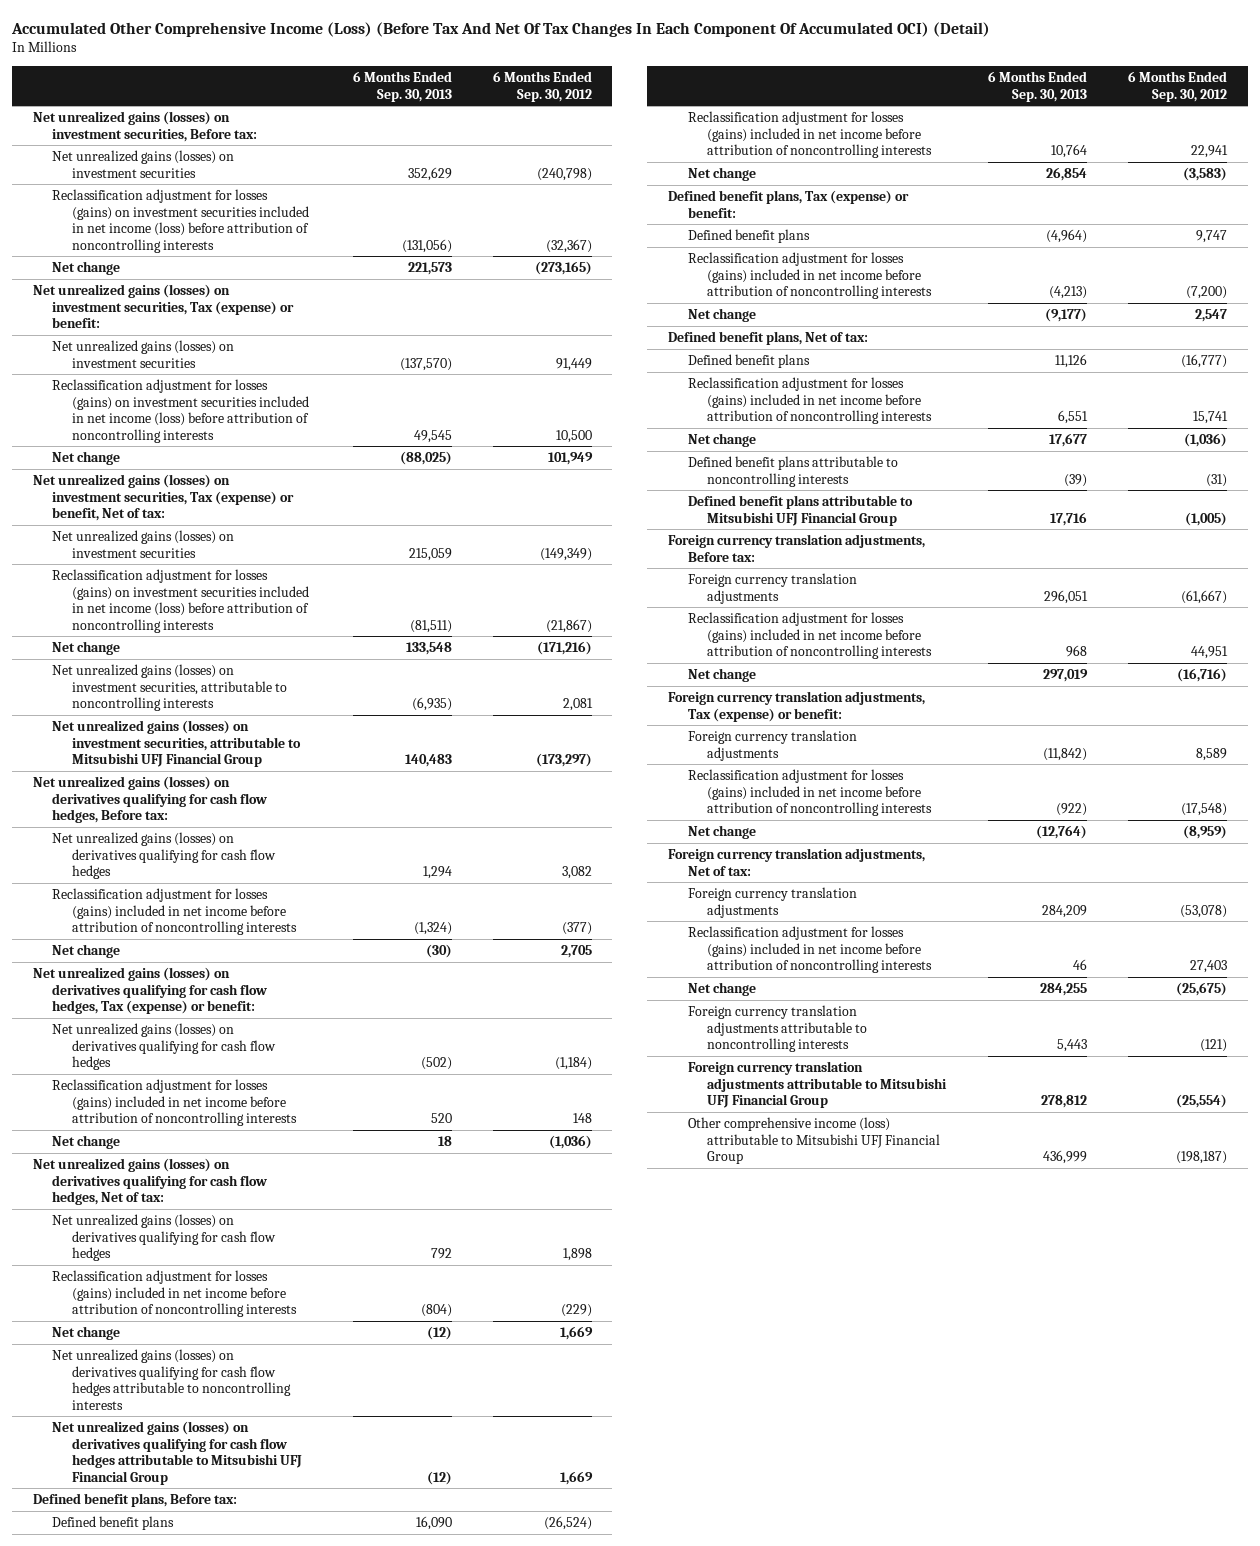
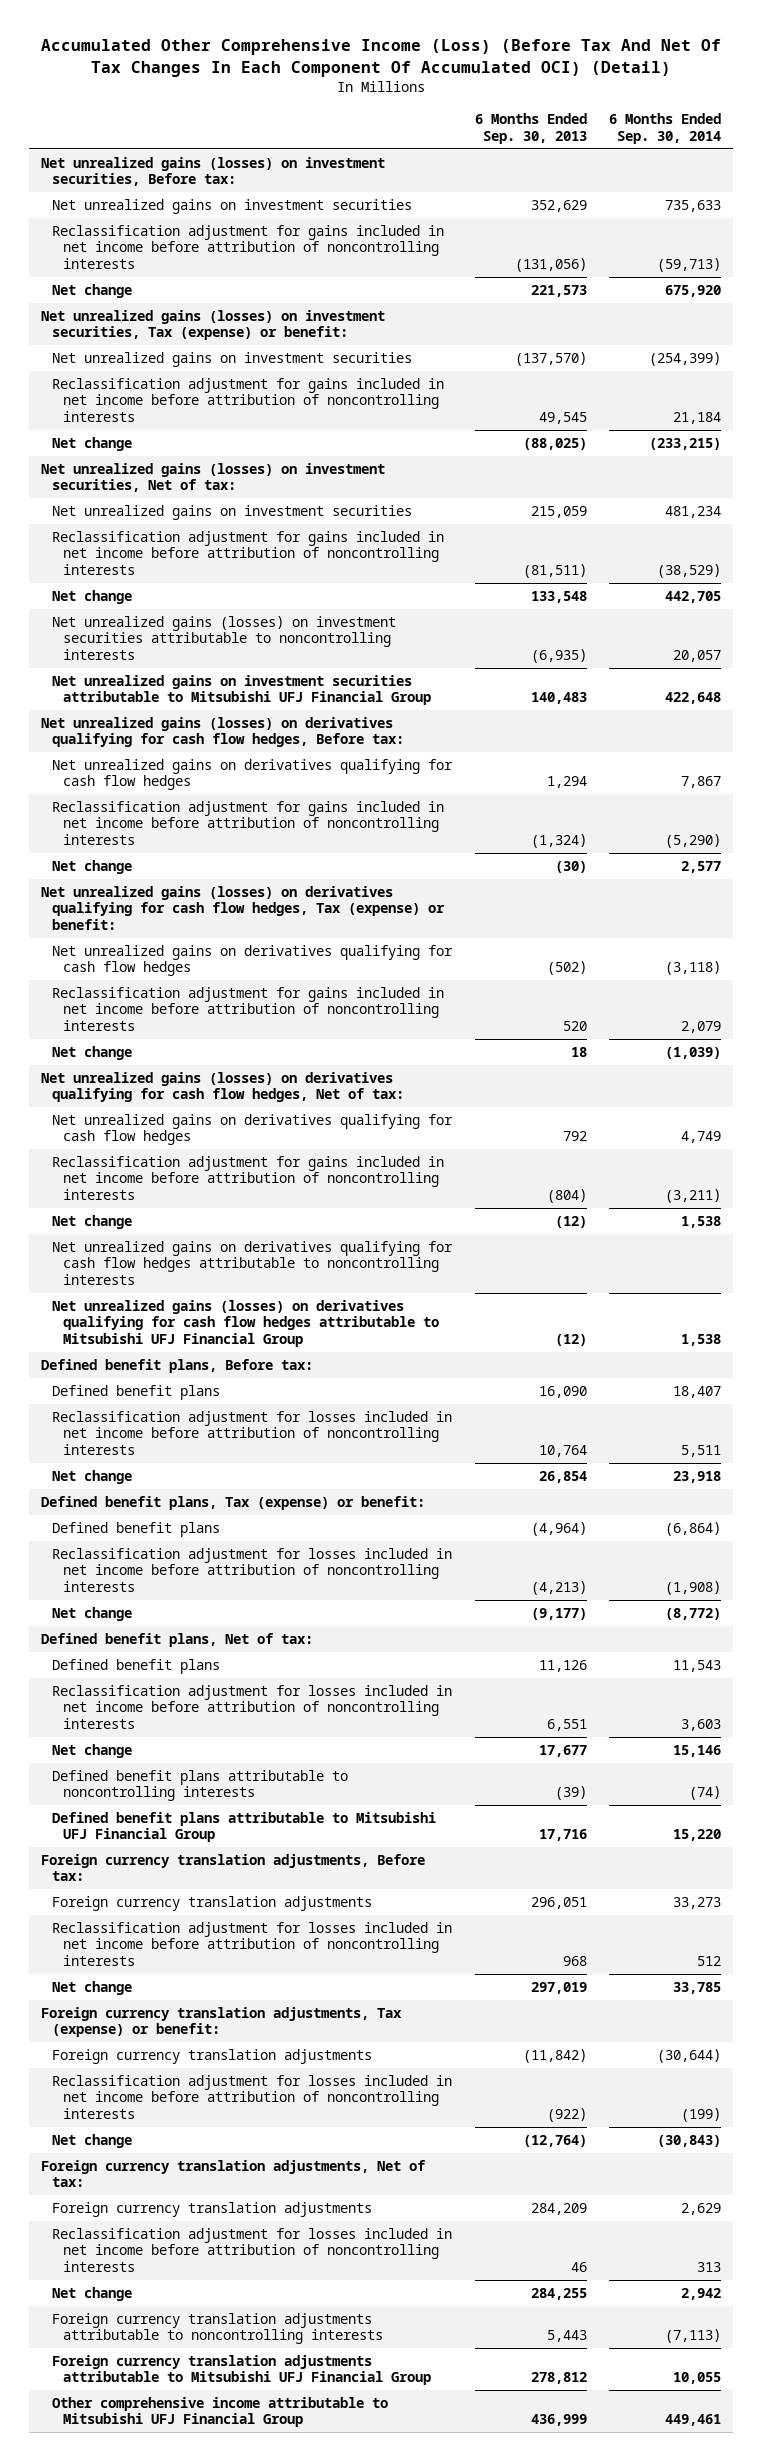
- | 6 Months Ended Sep. 30, 2013 | 6 Months Ended Sep. 30, 2012
+ | 6 Months Ended Sep. 30, 2013 | 6 Months Ended Sep. 30, 2014
- Net unrealized gains (losses) on investment securities | 352,629 | (240,798)
- Reclassification adjustment for losses (gains) on investment securities included in net income (loss) before attribution of noncontrolling interests | (131,056) | (32,367)
+ Net unrealized gains on investment securities | 352,629 | 735,633
+ Reclassification adjustment for gains included in net income before attribution of noncontrolling interests | (131,056) | (59,713)
- Net unrealized gains (losses) on investment securities | (137,570) | 91,449
- Reclassification adjustment for losses (gains) on investment securities included in net income (loss) before attribution of noncontrolling interests | 49,545 | 10,500
+ Net unrealized gains on investment securities | (137,570) | (254,399)
+ Reclassification adjustment for gains included in net income before attribution of noncontrolling interests | 49,545 | 21,184
- Net unrealized gains (losses) on investment securities, Tax (expense) or benefit, Net of tax:
- Net unrealized gains (losses) on investment securities | 215,059 | (149,349)
- Reclassification adjustment for losses (gains) on investment securities included in net income (loss) before attribution of noncontrolling interests | (81,511) | (21,867)
+ Net unrealized gains (losses) on investment securities, Net of tax:
+ Net unrealized gains on investment securities | 215,059 | 481,234
+ Reclassification adjustment for gains included in net income before attribution of noncontrolling interests | (81,511) | (38,529)
- Net unrealized gains (losses) on investment securities, attributable to noncontrolling interests | (6,935) | 2,081
- Net unrealized gains (losses) on investment securities, attributable to Mitsubishi UFJ Financial Group | 140,483 | (173,297)
+ Net unrealized gains (losses) on investment securities attributable to noncontrolling interests | (6,935) | 20,057
+ Net unrealized gains on investment securities attributable to Mitsubishi UFJ Financial Group | 140,483 | 422,648
- Net unrealized gains (losses) on derivatives qualifying for cash flow hedges | 1,294 | 3,082
- Reclassification adjustment for losses (gains) included in net income before attribution of noncontrolling interests | (1,324) | (377)
+ Net unrealized gains on derivatives qualifying for cash flow hedges | 1,294 | 7,867
+ Reclassification adjustment for gains included in net income before attribution of noncontrolling interests | (1,324) | (5,290)
- Net unrealized gains (losses) on derivatives qualifying for cash flow hedges | (502) | (1,184)
- Reclassification adjustment for losses (gains) included in net income before attribution of noncontrolling interests | 520 | 148
+ Net unrealized gains on derivatives qualifying for cash flow hedges | (502) | (3,118)
+ Reclassification adjustment for gains included in net income before attribution of noncontrolling interests | 520 | 2,079
- Net unrealized gains (losses) on derivatives qualifying for cash flow hedges | 792 | 1,898
- Reclassification adjustment for losses (gains) included in net income before attribution of noncontrolling interests | (804) | (229)
+ Net unrealized gains on derivatives qualifying for cash flow hedges | 792 | 4,749
+ Reclassification adjustment for gains included in net income before attribution of noncontrolling interests | (804) | (3,211)
- Net unrealized gains (losses) on derivatives qualifying for cash flow hedges attributable to noncontrolling interests
+ Net unrealized gains on derivatives qualifying for cash flow hedges attributable to noncontrolling interests
- Reclassification adjustment for losses (gains) included in net income before attribution of noncontrolling interests | 10,764 | 22,941
+ Reclassification adjustment for losses included in net income before attribution of noncontrolling interests | 10,764 | 5,511
- Reclassification adjustment for losses (gains) included in net income before attribution of noncontrolling interests | (4,213) | (7,200)
+ Reclassification adjustment for losses included in net income before attribution of noncontrolling interests | (4,213) | (1,908)
- Reclassification adjustment for losses (gains) included in net income before attribution of noncontrolling interests | 6,551 | 15,741
+ Reclassification adjustment for losses included in net income before attribution of noncontrolling interests | 6,551 | 3,603
- Reclassification adjustment for losses (gains) included in net income before attribution of noncontrolling interests | 968 | 44,951
+ Reclassification adjustment for losses included in net income before attribution of noncontrolling interests | 968 | 512
- Reclassification adjustment for losses (gains) included in net income before attribution of noncontrolling interests | (922) | (17,548)
+ Reclassification adjustment for losses included in net income before attribution of noncontrolling interests | (922) | (199)
- Reclassification adjustment for losses (gains) included in net income before attribution of noncontrolling interests | 46 | 27,403
+ Reclassification adjustment for losses included in net income before attribution of noncontrolling interests | 46 | 313
- Other comprehensive income (loss) attributable to Mitsubishi UFJ Financial Group | 436,999 | (198,187)
+ Other comprehensive income attributable to Mitsubishi UFJ Financial Group | 436,999 | 449,461

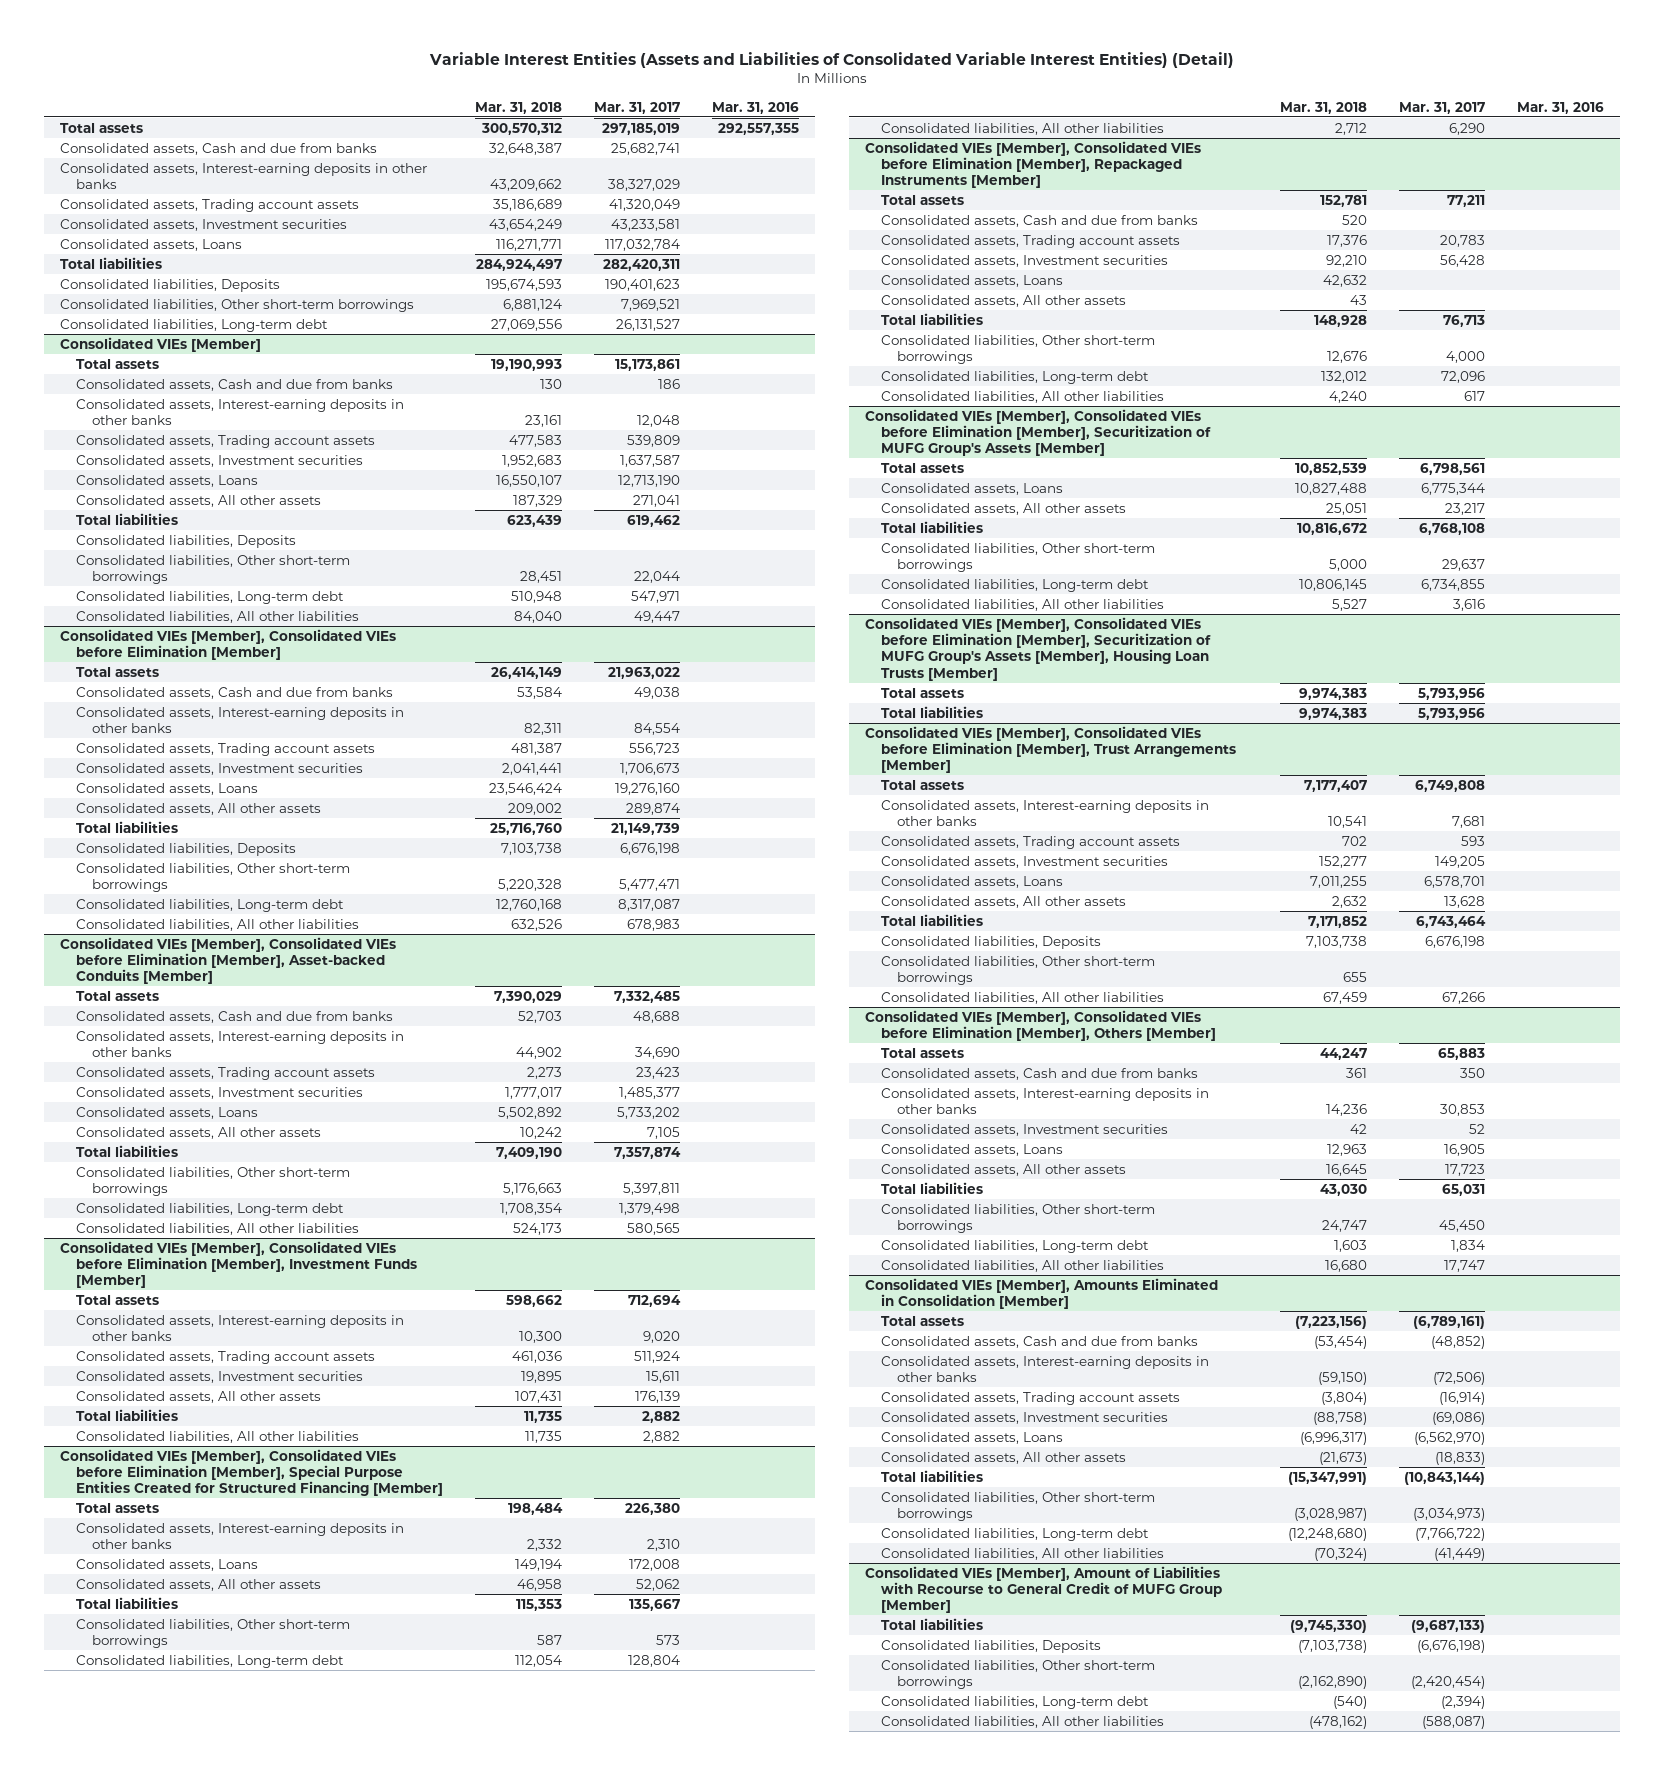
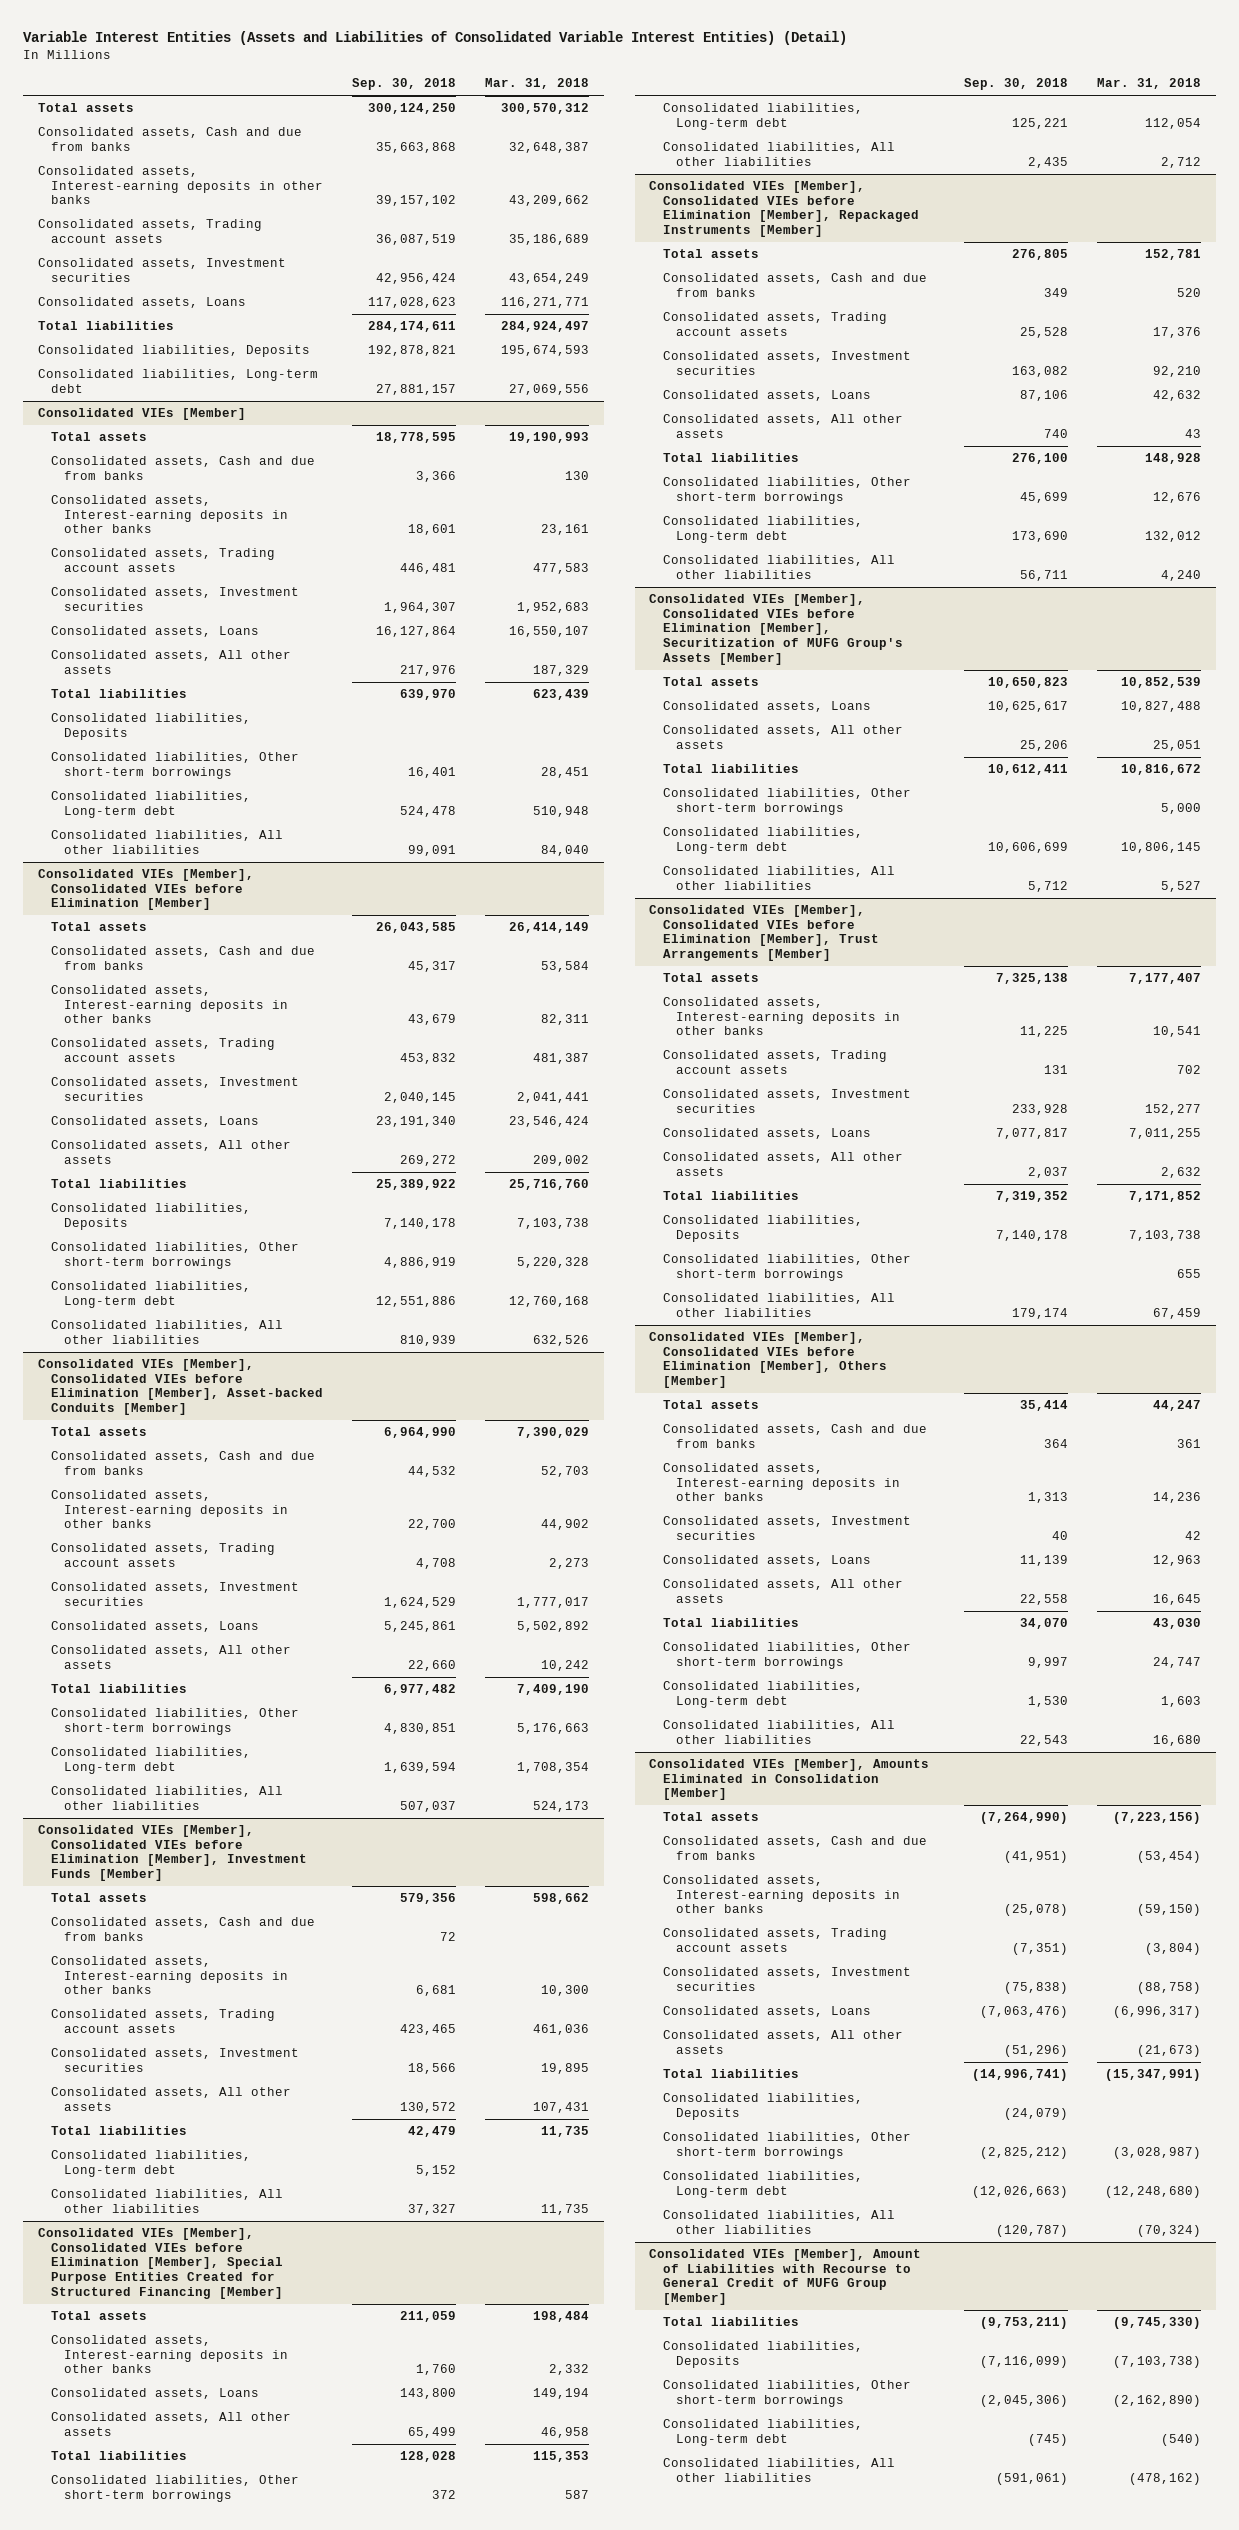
- | Mar. 31, 2018 | Mar. 31, 2017 | Mar. 31, 2016
+ | Sep. 30, 2018 | Mar. 31, 2018
- Consolidated liabilities, Other short-term borrowings | 6,881,124 | 7,969,521 |
@ Consolidated VIEs [Member], Consolidated VIEs before Elimination [Member], Investment Funds [Member]
+ Consolidated assets, Cash and due from banks | 72 |
+ Consolidated liabilities, Long-term debt | 5,152 |
- Consolidated VIEs [Member], Consolidated VIEs before Elimination [Member], Securitization of MUFG Group's Assets [Member], Housing Loan Trusts [Member]
- Total assets | 9,974,383 | 5,793,956 |
- Total liabilities | 9,974,383 | 5,793,956 |
@ Consolidated VIEs [Member], Amounts Eliminated in Consolidation [Member]
+ Consolidated liabilities, Deposits | (24,079) |

